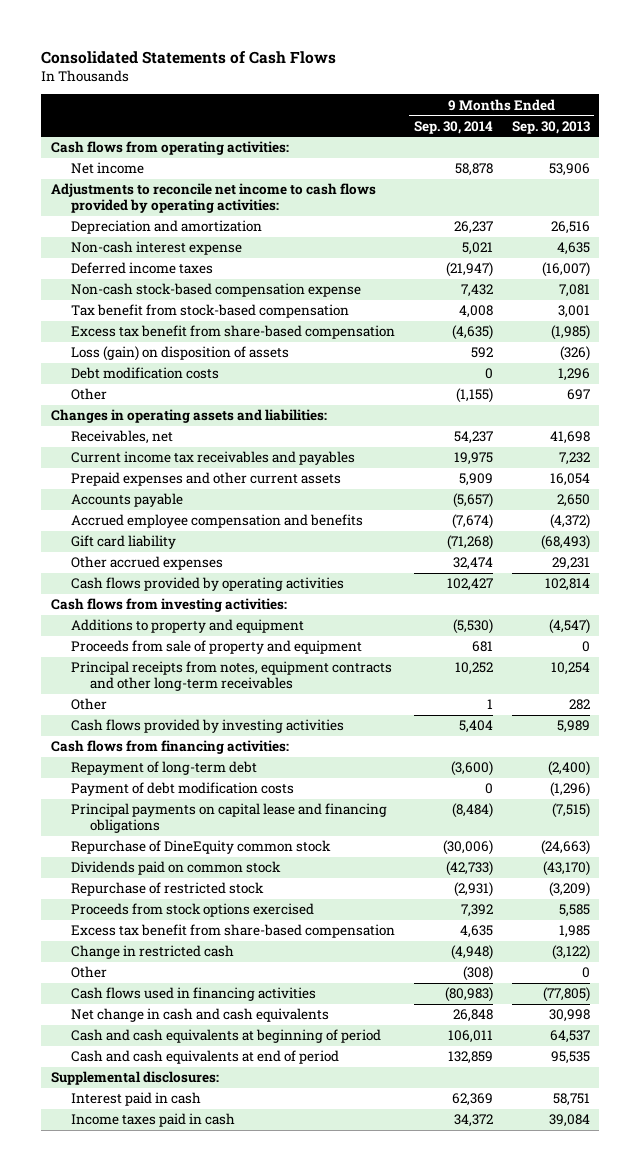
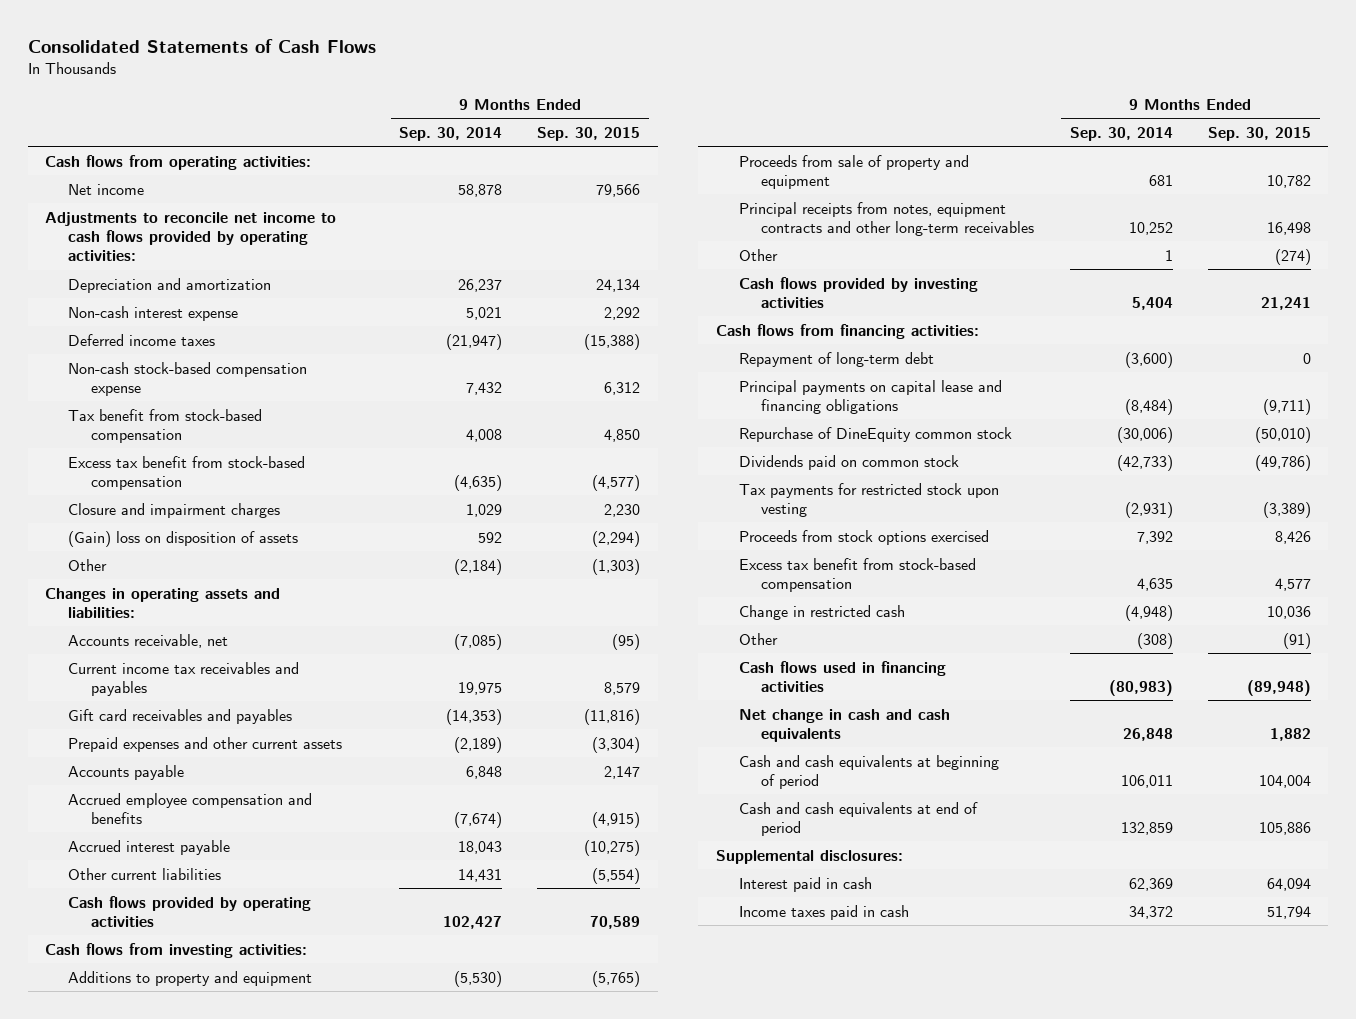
- | 9 Months Ended Sep. 30, 2014 | 9 Months Ended Sep. 30, 2013
+ | 9 Months Ended Sep. 30, 2014 | 9 Months Ended Sep. 30, 2015
- Excess tax benefit from share-based compensation | (4,635) | (1,985)
- Loss (gain) on disposition of assets | 592 | (326)
- Debt modification costs | 0 | 1,296
- Other | (1,155) | 697
+ Excess tax benefit from stock-based compensation | (4,635) | (4,577)
+ Closure and impairment charges | 1,029 | 2,230
+ (Gain) loss on disposition of assets | 592 | (2,294)
+ Other | (2,184) | (1,303)
- Receivables, net | 54,237 | 41,698
+ Accounts receivable, net | (7,085) | (95)
- Prepaid expenses and other current assets | 5,909 | 16,054
- Accounts payable | (5,657) | 2,650
+ Gift card receivables and payables | (14,353) | (11,816)
+ Prepaid expenses and other current assets | (2,189) | (3,304)
+ Accounts payable | 6,848 | 2,147
- Gift card liability | (71,268) | (68,493)
- Other accrued expenses | 32,474 | 29,231
+ Accrued interest payable | 18,043 | (10,275)
+ Other current liabilities | 14,431 | (5,554)
- Payment of debt modification costs | 0 | (1,296)
- Repurchase of restricted stock | (2,931) | (3,209)
+ Tax payments for restricted stock upon vesting | (2,931) | (3,389)
- Excess tax benefit from share-based compensation | 4,635 | 1,985
+ Excess tax benefit from stock-based compensation | 4,635 | 4,577

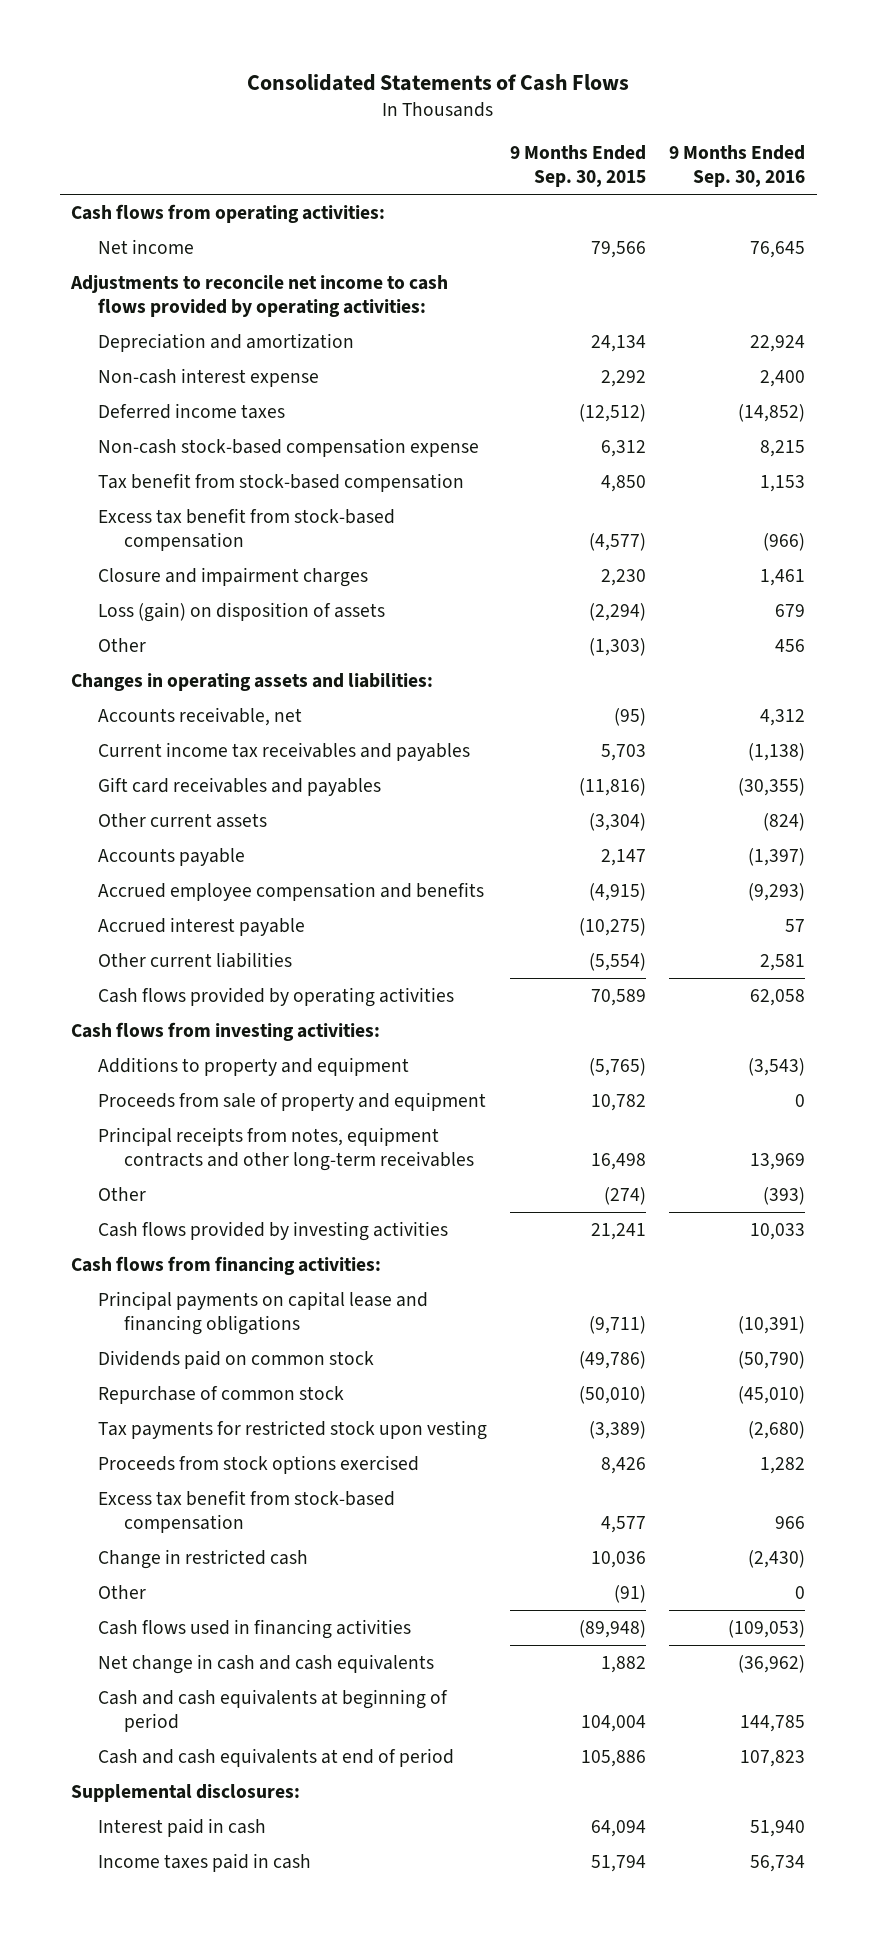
- | 9 Months Ended Sep. 30, 2014 | 9 Months Ended Sep. 30, 2015
+ | 9 Months Ended Sep. 30, 2015 | 9 Months Ended Sep. 30, 2016
- Deferred income taxes | (21,947) | (15,388)
+ Deferred income taxes | (12,512) | (14,852)
- (Gain) loss on disposition of assets | 592 | (2,294)
+ Loss (gain) on disposition of assets | (2,294) | 679
- Current income tax receivables and payables | 19,975 | 8,579
+ Current income tax receivables and payables | 5,703 | (1,138)
- Prepaid expenses and other current assets | (2,189) | (3,304)
+ Other current assets | (3,304) | (824)
- Repayment of long-term debt | (3,600) | 0
- Repurchase of DineEquity common stock | (30,006) | (50,010)
+ Repurchase of common stock | (50,010) | (45,010)

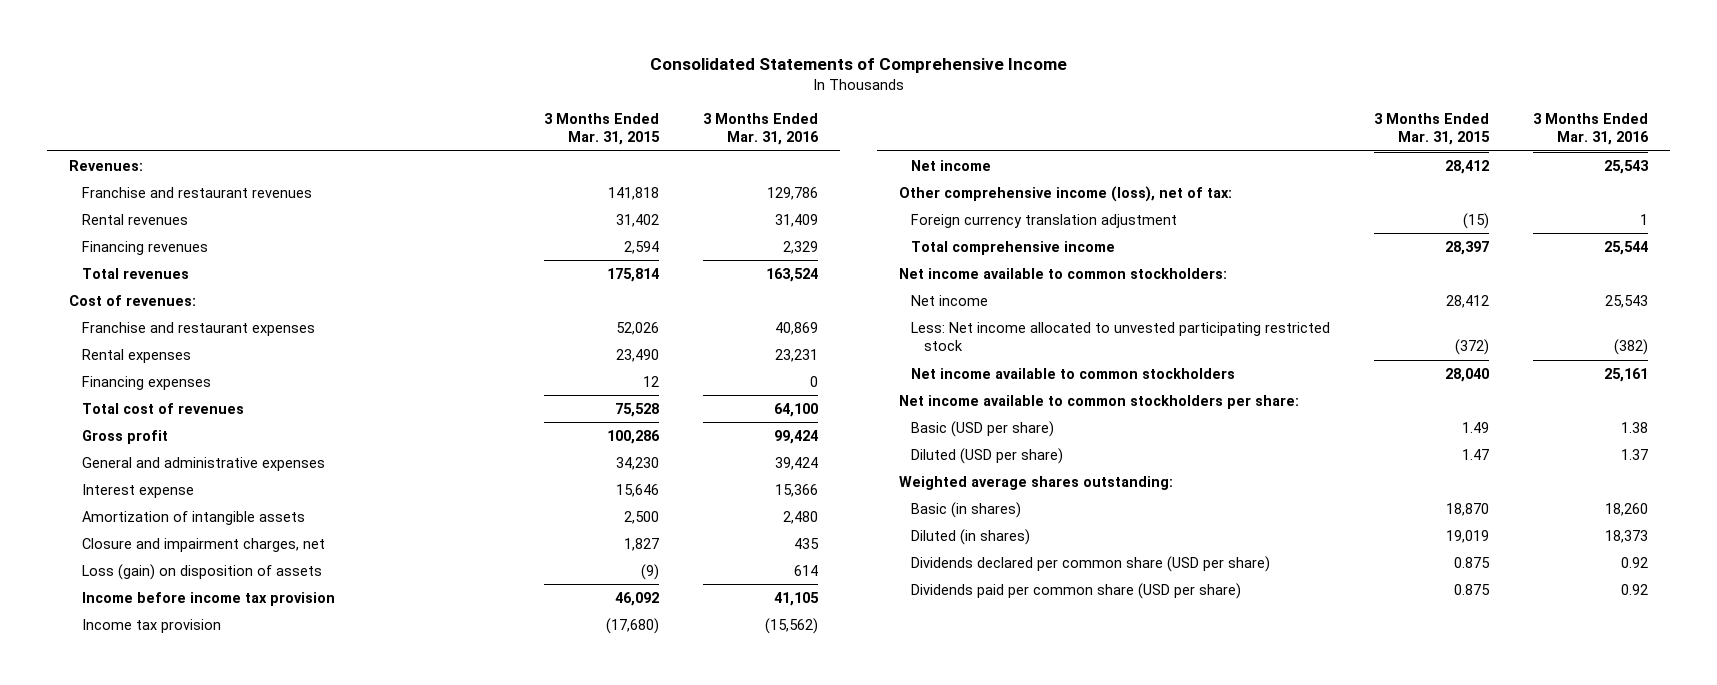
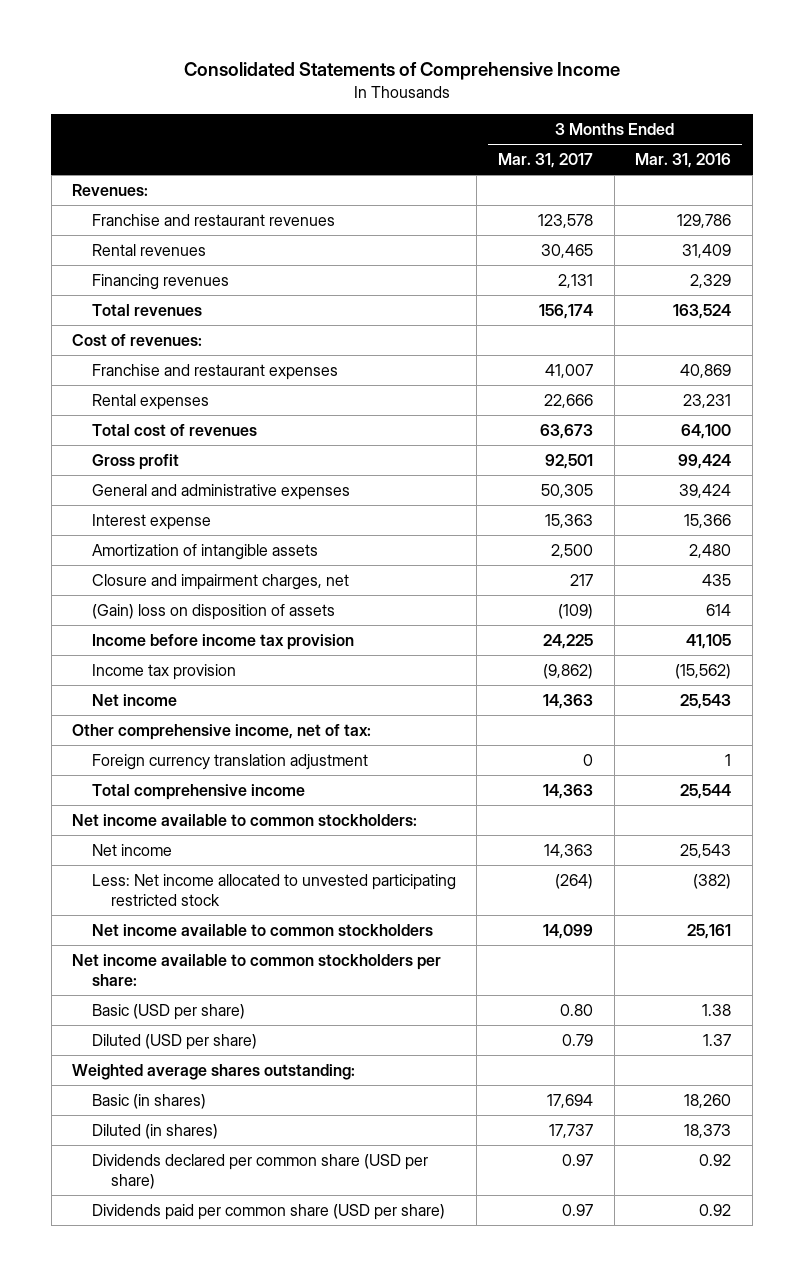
- | 3 Months Ended Mar. 31, 2015 | 3 Months Ended Mar. 31, 2016
+ | 3 Months Ended Mar. 31, 2017 | 3 Months Ended Mar. 31, 2016
- Financing expenses | 12 | 0
- Loss (gain) on disposition of assets | (9) | 614
+ (Gain) loss on disposition of assets | (109) | 614
- Other comprehensive income (loss), net of tax:
+ Other comprehensive income, net of tax:

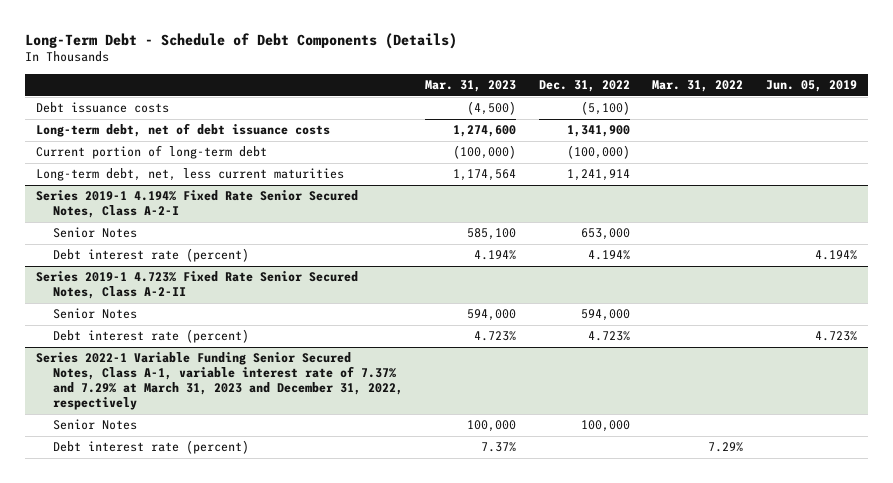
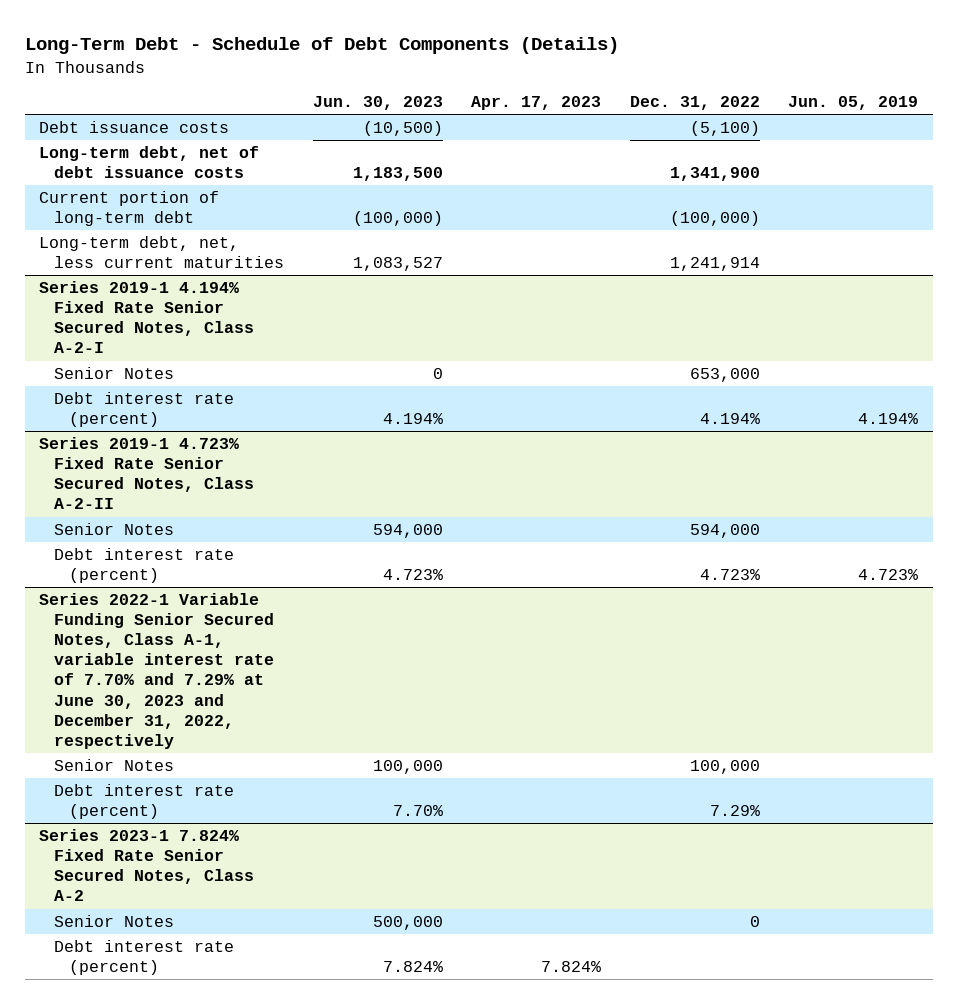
- | Mar. 31, 2023 | Dec. 31, 2022 | Mar. 31, 2022 | Jun. 05, 2019
+ | Jun. 30, 2023 | Apr. 17, 2023 | Dec. 31, 2022 | Jun. 05, 2019
- Series 2022-1 Variable Funding Senior Secured Notes, Class A-1, variable interest rate of 7.37% and 7.29% at March 31, 2023 and December 31, 2022, respectively
+ Series 2022-1 Variable Funding Senior Secured Notes, Class A-1, variable interest rate of 7.70% and 7.29% at June 30, 2023 and December 31, 2022, respectively
+ Debt interest rate (percent) | 7.70% | | 7.29% |
+ Series 2023-1 7.824% Fixed Rate Senior Secured Notes, Class A-2
+ Senior Notes | 500,000 | | 0 |

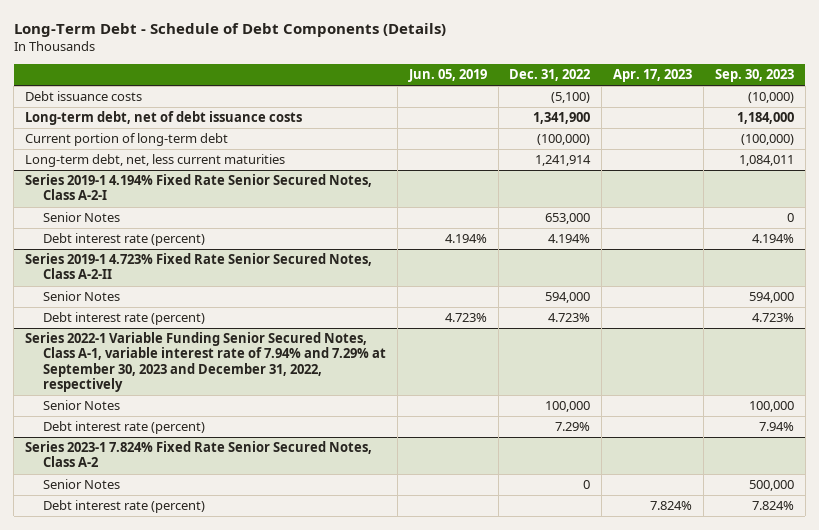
- | Jun. 30, 2023 | Apr. 17, 2023 | Dec. 31, 2022 | Jun. 05, 2019
+ | Jun. 05, 2019 | Dec. 31, 2022 | Apr. 17, 2023 | Sep. 30, 2023
- Series 2022-1 Variable Funding Senior Secured Notes, Class A-1, variable interest rate of 7.70% and 7.29% at June 30, 2023 and December 31, 2022, respectively
+ Series 2022-1 Variable Funding Senior Secured Notes, Class A-1, variable interest rate of 7.94% and 7.29% at September 30, 2023 and December 31, 2022, respectively

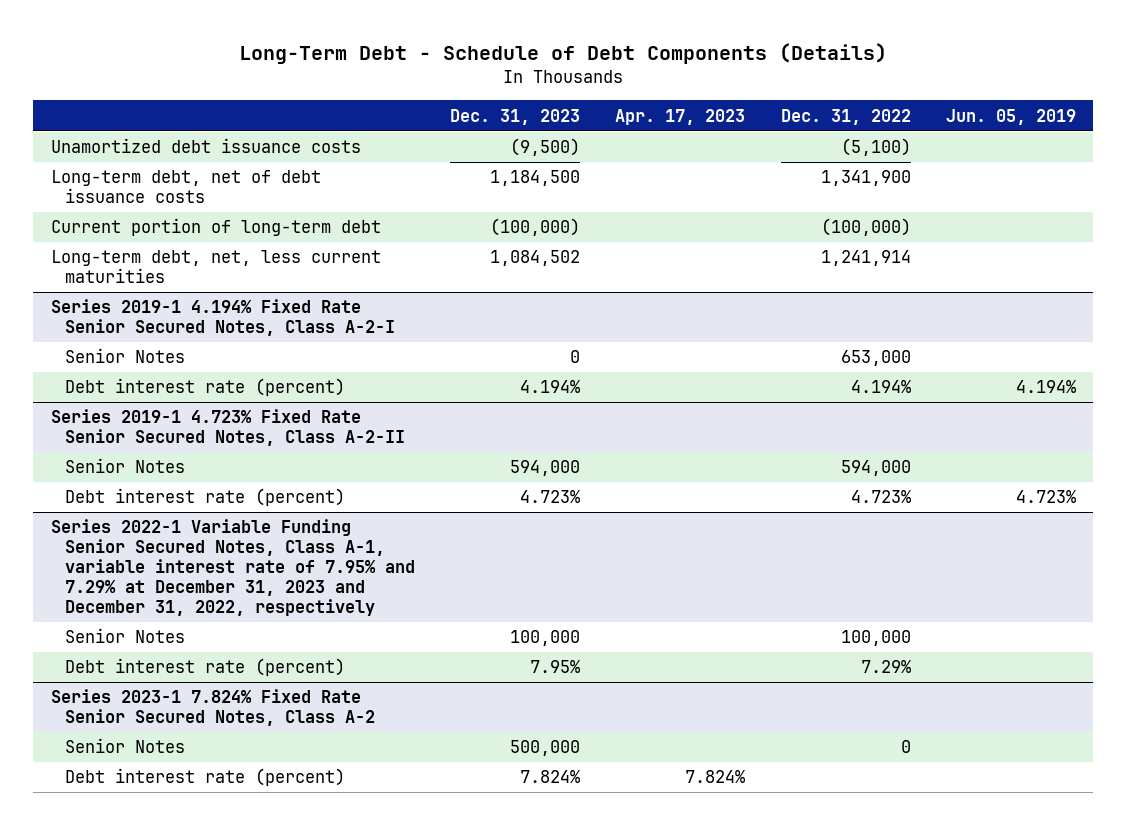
- | Jun. 05, 2019 | Dec. 31, 2022 | Apr. 17, 2023 | Sep. 30, 2023
+ | Dec. 31, 2023 | Apr. 17, 2023 | Dec. 31, 2022 | Jun. 05, 2019
- Debt issuance costs | | (5,100) | | (10,000)
+ Unamortized debt issuance costs | (9,500) | | (5,100) |
- Series 2022-1 Variable Funding Senior Secured Notes, Class A-1, variable interest rate of 7.94% and 7.29% at September 30, 2023 and December 31, 2022, respectively
+ Series 2022-1 Variable Funding Senior Secured Notes, Class A-1, variable interest rate of 7.95% and 7.29% at December 31, 2023 and December 31, 2022, respectively

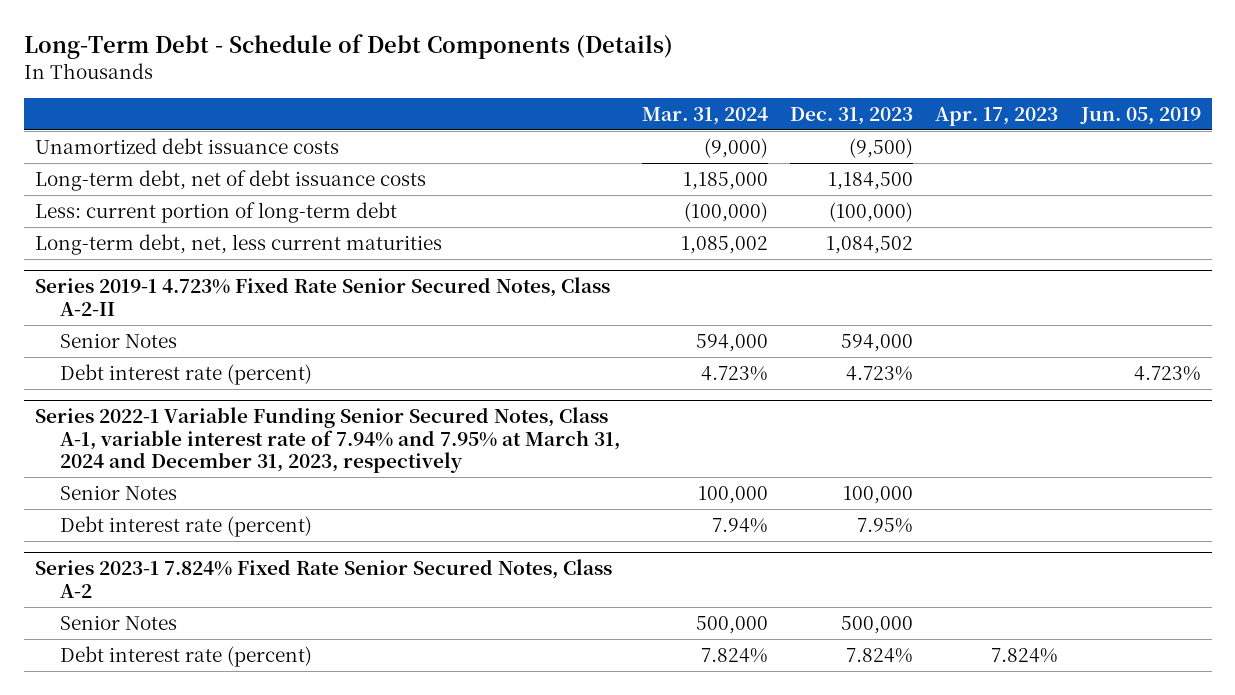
- | Dec. 31, 2023 | Apr. 17, 2023 | Dec. 31, 2022 | Jun. 05, 2019
+ | Mar. 31, 2024 | Dec. 31, 2023 | Apr. 17, 2023 | Jun. 05, 2019
- Current portion of long-term debt | (100,000) | | (100,000) |
+ Less: current portion of long-term debt | (100,000) | (100,000) | |
- Series 2019-1 4.194% Fixed Rate Senior Secured Notes, Class A-2-I
- Senior Notes | 0 | | 653,000 |
- Debt interest rate (percent) | 4.194% | | 4.194% | 4.194%
- Series 2022-1 Variable Funding Senior Secured Notes, Class A-1, variable interest rate of 7.95% and 7.29% at December 31, 2023 and December 31, 2022, respectively
+ Series 2022-1 Variable Funding Senior Secured Notes, Class A-1, variable interest rate of 7.94% and 7.95% at March 31, 2024 and December 31, 2023, respectively

